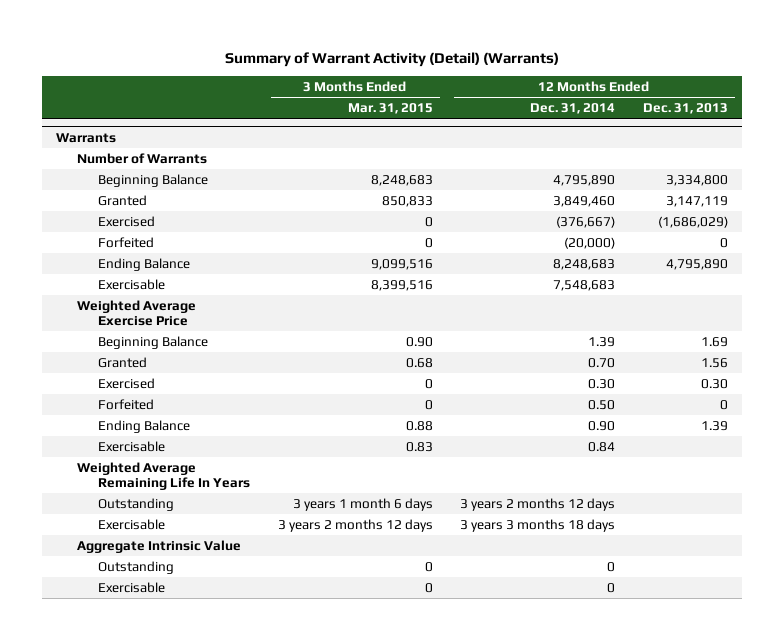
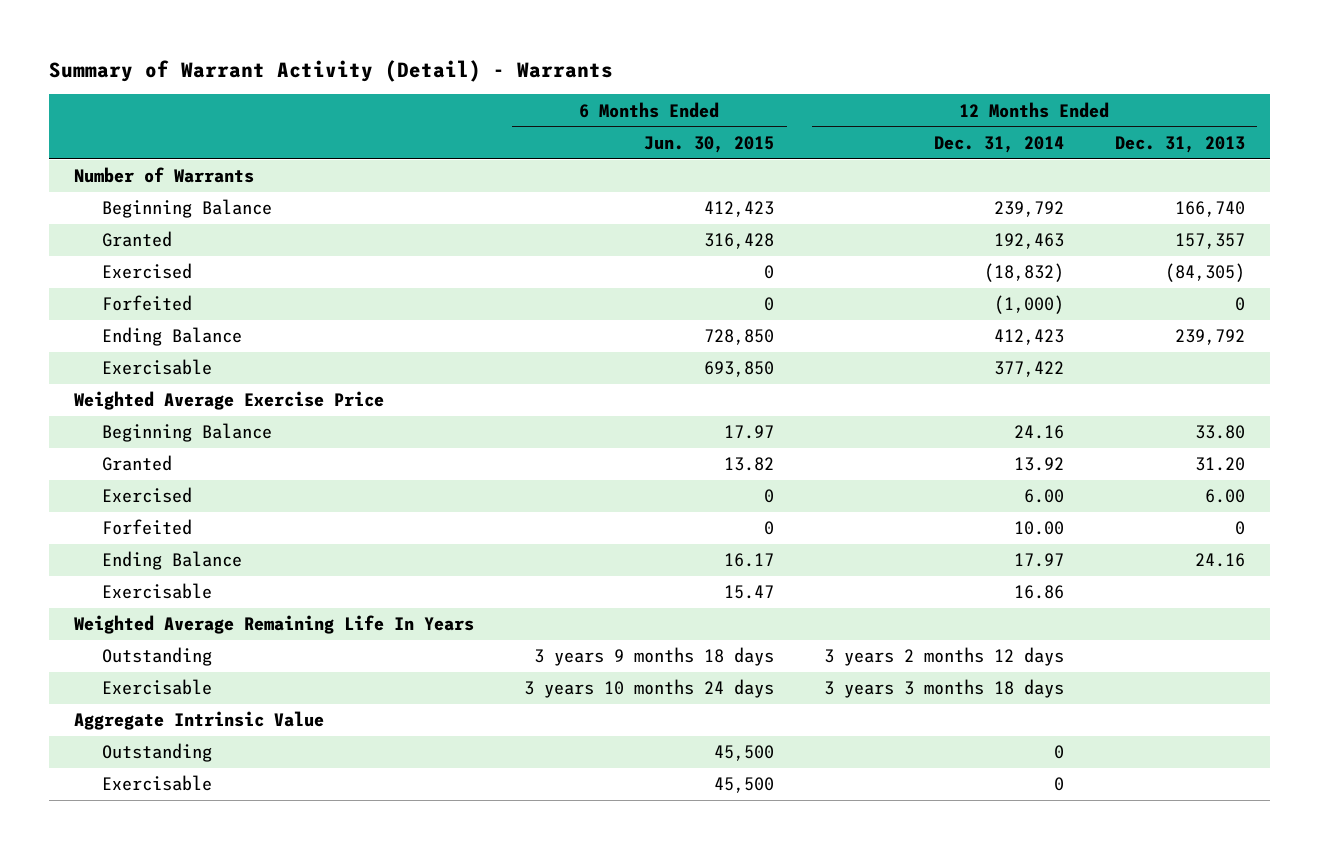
- Summary of Warrant Activity (Detail) (Warrants)
+ Summary of Warrant Activity (Detail) - Warrants
- | 3 Months Ended Mar. 31, 2015 | 12 Months Ended Dec. 31, 2014 | 12 Months Ended Dec. 31, 2013
+ | 6 Months Ended Jun. 30, 2015 | 12 Months Ended Dec. 31, 2014 | 12 Months Ended Dec. 31, 2013
- Warrants
- Beginning Balance | 8,248,683 | 4,795,890 | 3,334,800
- Granted | 850,833 | 3,849,460 | 3,147,119
- Exercised | 0 | (376,667) | (1,686,029)
- Forfeited | 0 | (20,000) | 0
- Ending Balance | 9,099,516 | 8,248,683 | 4,795,890
- Exercisable | 8,399,516 | 7,548,683 |
+ Beginning Balance | 412,423 | 239,792 | 166,740
+ Granted | 316,428 | 192,463 | 157,357
+ Exercised | 0 | (18,832) | (84,305)
+ Forfeited | 0 | (1,000) | 0
+ Ending Balance | 728,850 | 412,423 | 239,792
+ Exercisable | 693,850 | 377,422 |
- Beginning Balance | 0.90 | 1.39 | 1.69
- Granted | 0.68 | 0.70 | 1.56
- Exercised | 0 | 0.30 | 0.30
- Forfeited | 0 | 0.50 | 0
- Ending Balance | 0.88 | 0.90 | 1.39
- Exercisable | 0.83 | 0.84 |
+ Beginning Balance | 17.97 | 24.16 | 33.80
+ Granted | 13.82 | 13.92 | 31.20
+ Exercised | 0 | 6.00 | 6.00
+ Forfeited | 0 | 10.00 | 0
+ Ending Balance | 16.17 | 17.97 | 24.16
+ Exercisable | 15.47 | 16.86 |

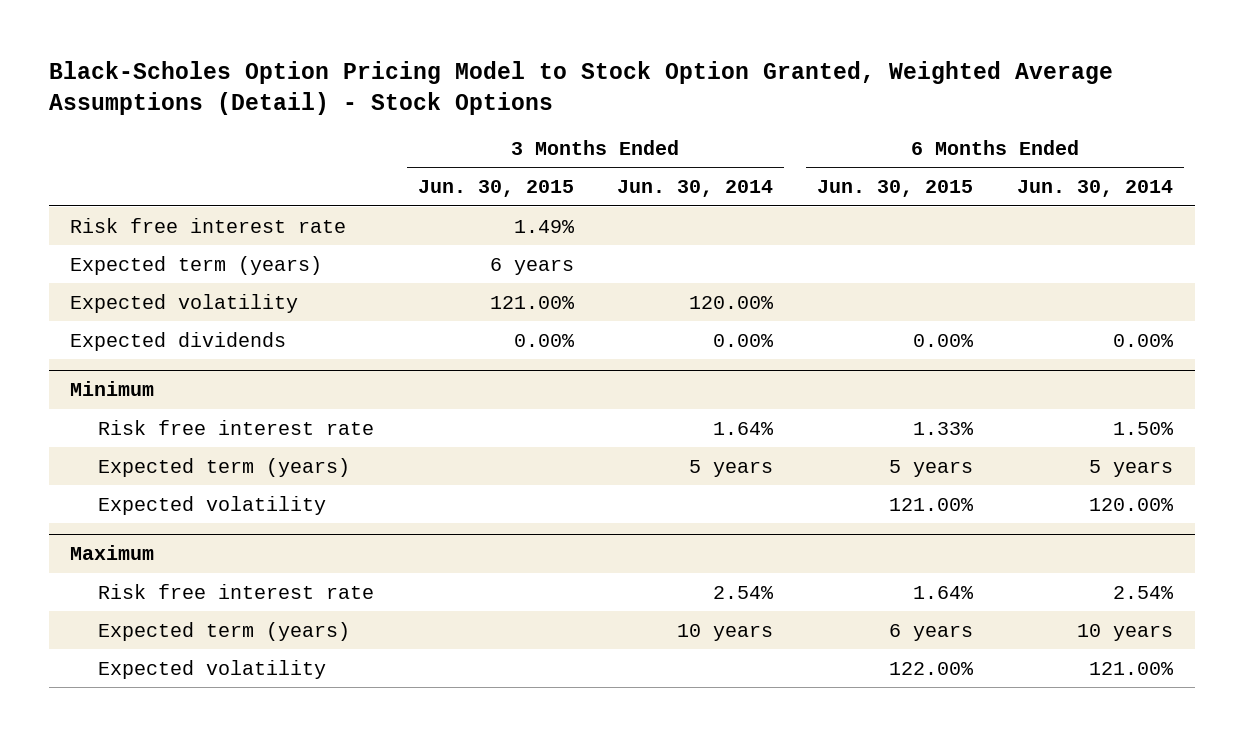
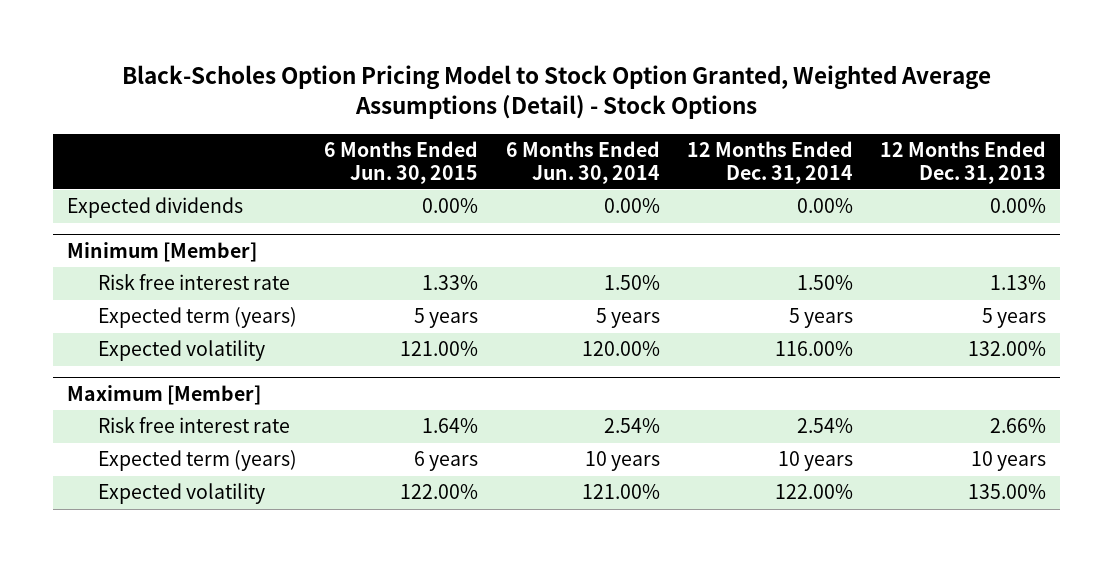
- | 3 Months Ended Jun. 30, 2015 | 3 Months Ended Jun. 30, 2014 | 6 Months Ended Jun. 30, 2015 | 6 Months Ended Jun. 30, 2014
+ | 6 Months Ended Jun. 30, 2015 | 6 Months Ended Jun. 30, 2014 | 12 Months Ended Dec. 31, 2014 | 12 Months Ended Dec. 31, 2013
- Risk free interest rate | 1.49% | | |
- Expected term (years) | 6 years | | |
- Expected volatility | 121.00% | 120.00% | |
- Minimum
+ Minimum [Member]
- Maximum
+ Maximum [Member]

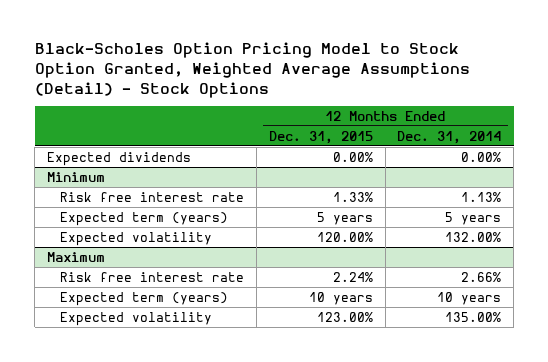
- | 6 Months Ended Jun. 30, 2015 | 6 Months Ended Jun. 30, 2014 | 12 Months Ended Dec. 31, 2014 | 12 Months Ended Dec. 31, 2013
+ | 12 Months Ended Dec. 31, 2015 | 12 Months Ended Dec. 31, 2014
- Minimum [Member]
- Risk free interest rate | 1.33% | 1.50% | 1.50% | 1.13%
+ Minimum
+ Risk free interest rate | 1.33% | 1.13%
- Expected volatility | 121.00% | 120.00% | 116.00% | 132.00%
- Maximum [Member]
- Risk free interest rate | 1.64% | 2.54% | 2.54% | 2.66%
+ Expected volatility | 120.00% | 132.00%
+ Maximum
+ Risk free interest rate | 2.24% | 2.66%
- Expected volatility | 122.00% | 121.00% | 122.00% | 135.00%
+ Expected volatility | 123.00% | 135.00%

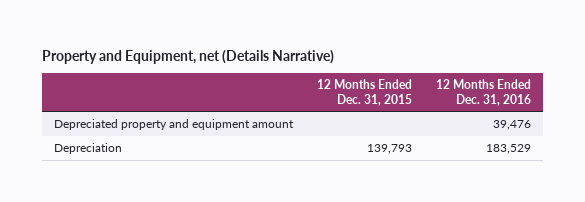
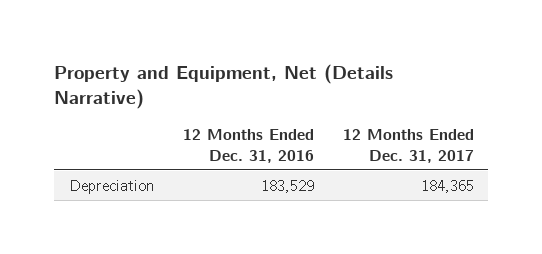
- Property and Equipment, net (Details Narrative)
+ Property and Equipment, Net (Details Narrative)
- | 12 Months Ended Dec. 31, 2015 | 12 Months Ended Dec. 31, 2016
+ | 12 Months Ended Dec. 31, 2016 | 12 Months Ended Dec. 31, 2017
- Depreciated property and equipment amount | | 39,476

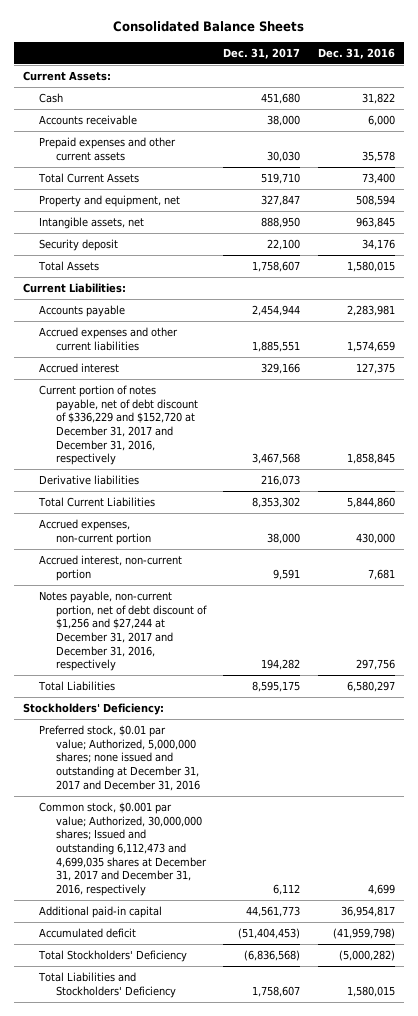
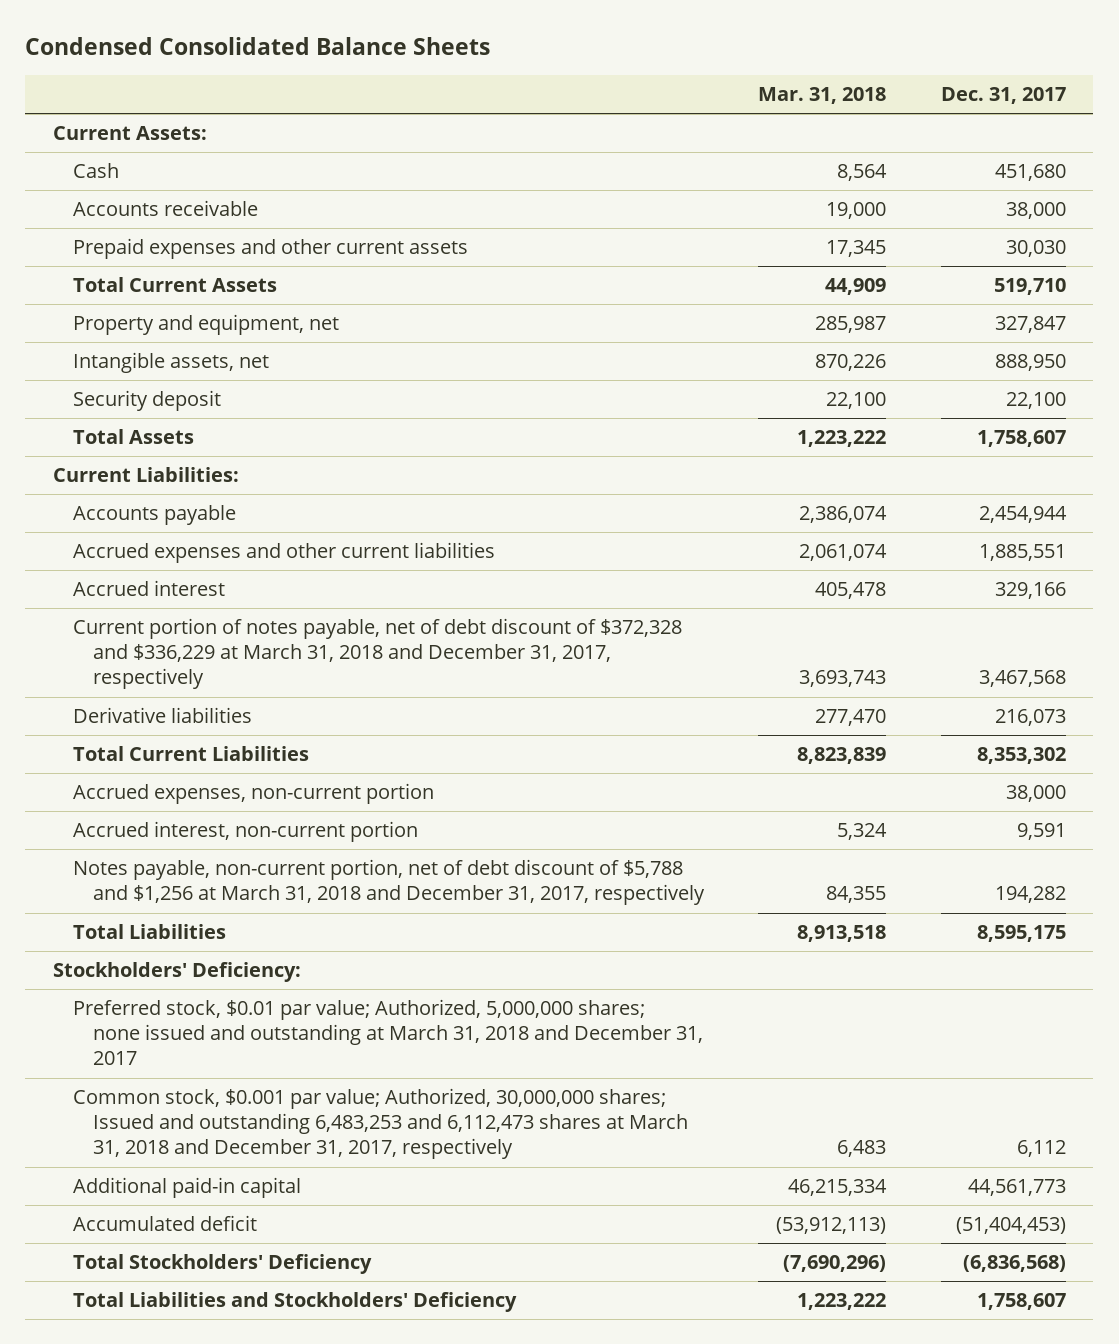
- Consolidated Balance Sheets
+ Condensed Consolidated Balance Sheets
- | Dec. 31, 2017 | Dec. 31, 2016
+ | Mar. 31, 2018 | Dec. 31, 2017
- Current portion of notes payable, net of debt discount of $336,229 and $152,720 at December 31, 2017 and December 31, 2016, respectively | 3,467,568 | 1,858,845
+ Current portion of notes payable, net of debt discount of $372,328 and $336,229 at March 31, 2018 and December 31, 2017, respectively | 3,693,743 | 3,467,568
- Notes payable, non-current portion, net of debt discount of $1,256 and $27,244 at December 31, 2017 and December 31, 2016, respectively | 194,282 | 297,756
+ Notes payable, non-current portion, net of debt discount of $5,788 and $1,256 at March 31, 2018 and December 31, 2017, respectively | 84,355 | 194,282
- Preferred stock, $0.01 par value; Authorized, 5,000,000 shares; none issued and outstanding at December 31, 2017 and December 31, 2016
- Common stock, $0.001 par value; Authorized, 30,000,000 shares; Issued and outstanding 6,112,473 and 4,699,035 shares at December 31, 2017 and December 31, 2016, respectively | 6,112 | 4,699
+ Preferred stock, $0.01 par value; Authorized, 5,000,000 shares; none issued and outstanding at March 31, 2018 and December 31, 2017
+ Common stock, $0.001 par value; Authorized, 30,000,000 shares; Issued and outstanding 6,483,253 and 6,112,473 shares at March 31, 2018 and December 31, 2017, respectively | 6,483 | 6,112

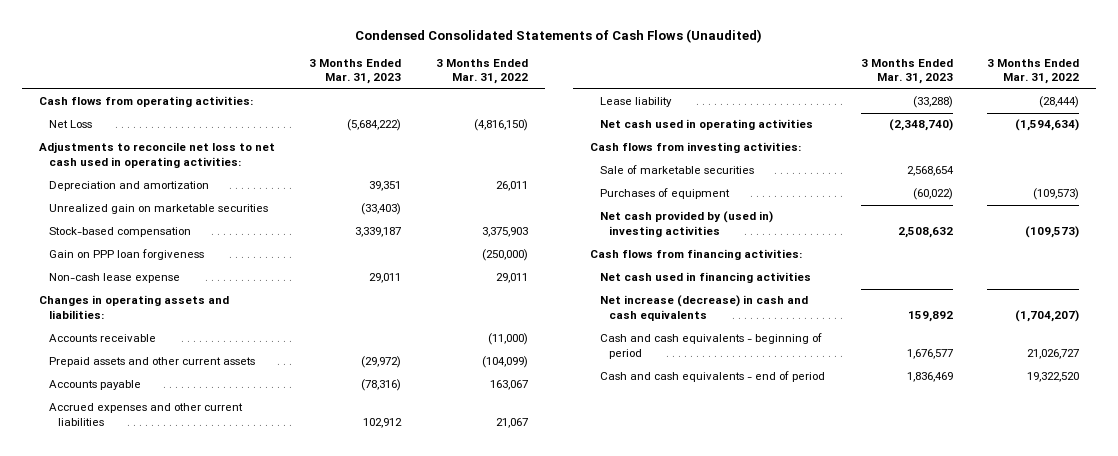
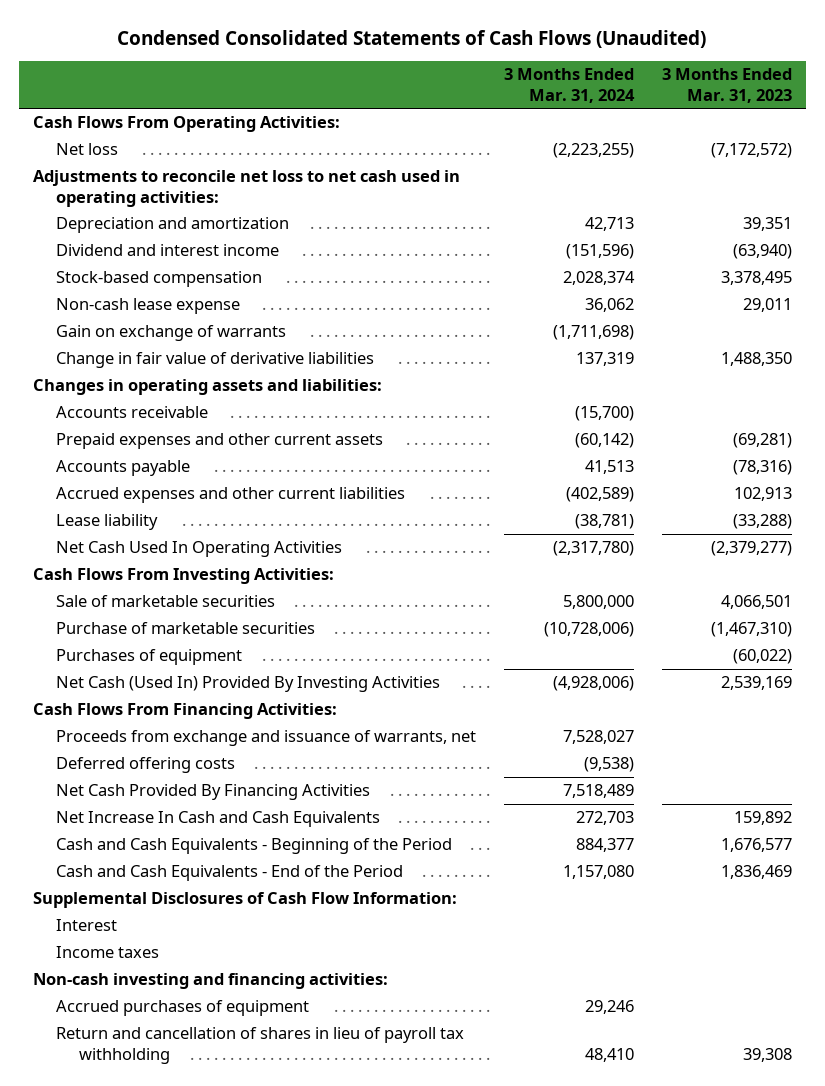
- | 3 Months Ended Mar. 31, 2023 | 3 Months Ended Mar. 31, 2022
+ | 3 Months Ended Mar. 31, 2024 | 3 Months Ended Mar. 31, 2023
- Cash flows from operating activities:
- Net Loss | (5,684,222) | (4,816,150)
+ Cash Flows From Operating Activities:
+ Net loss | (2,223,255) | (7,172,572)
- Unrealized gain on marketable securities | (33,403) |
- Stock-based compensation | 3,339,187 | 3,375,903
- Gain on PPP loan forgiveness | | (250,000)
+ Dividend and interest income | (151,596) | (63,940)
+ Stock-based compensation | 2,028,374 | 3,378,495
+ Gain on exchange of warrants | (1,711,698) |
+ Change in fair value of derivative liabilities | 137,319 | 1,488,350
- Prepaid assets and other current assets | (29,972) | (104,099)
+ Prepaid expenses and other current assets | (60,142) | (69,281)
- Accrued expenses and other current liabilities | 102,912 | 21,067
+ Accrued expenses and other current liabilities | (402,589) | 102,913
- Net cash used in operating activities | (2,348,740) | (1,594,634)
- Cash flows from investing activities:
- Sale of marketable securities | 2,568,654 |
+ Net Cash Used In Operating Activities | (2,317,780) | (2,379,277)
+ Cash Flows From Investing Activities:
+ Sale of marketable securities | 5,800,000 | 4,066,501
+ Purchase of marketable securities | (10,728,006) | (1,467,310)
- Net cash provided by (used in) investing activities | 2,508,632 | (109,573)
- Cash flows from financing activities:
- Net cash used in financing activities
- Net increase (decrease) in cash and cash equivalents | 159,892 | (1,704,207)
- Cash and cash equivalents - beginning of period | 1,676,577 | 21,026,727
- Cash and cash equivalents - end of period | 1,836,469 | 19,322,520
+ Net Cash (Used In) Provided By Investing Activities | (4,928,006) | 2,539,169
+ Cash Flows From Financing Activities:
+ Proceeds from exchange and issuance of warrants, net | 7,528,027 |
+ Deferred offering costs | (9,538) |
+ Net Cash Provided By Financing Activities | 7,518,489 |
+ Net Increase In Cash and Cash Equivalents | 272,703 | 159,892
+ Cash and Cash Equivalents - Beginning of the Period | 884,377 | 1,676,577
+ Cash and Cash Equivalents - End of the Period | 1,157,080 | 1,836,469
+ Supplemental Disclosures of Cash Flow Information:
+ Interest
+ Income taxes
+ Non-cash investing and financing activities:
+ Accrued purchases of equipment | 29,246 |
+ Return and cancellation of shares in lieu of payroll tax withholding | 48,410 | 39,308

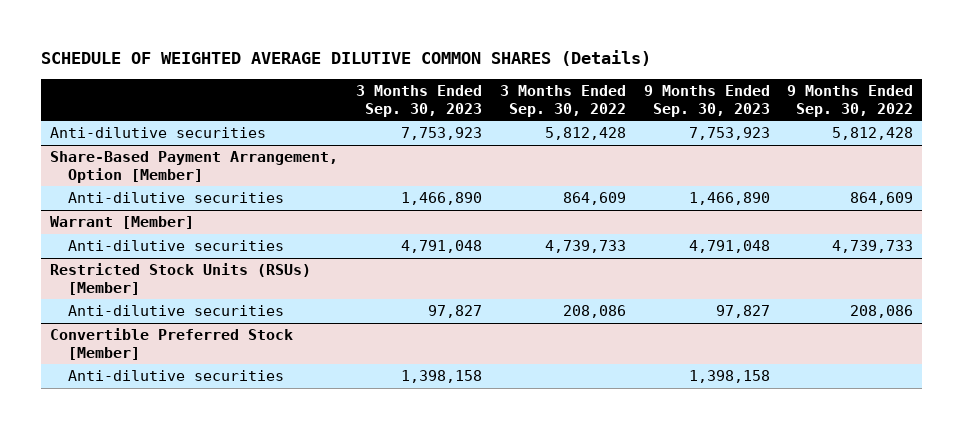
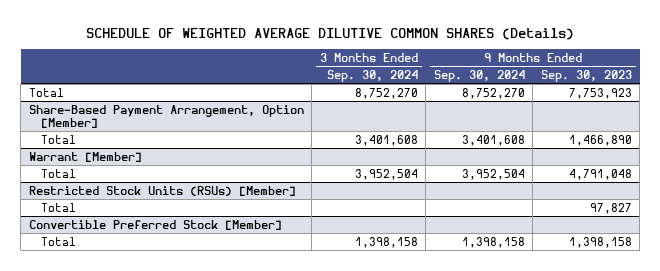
- | 3 Months Ended Sep. 30, 2023 | 3 Months Ended Sep. 30, 2022 | 9 Months Ended Sep. 30, 2023 | 9 Months Ended Sep. 30, 2022
+ | 3 Months Ended Sep. 30, 2024 | 9 Months Ended Sep. 30, 2024 | 9 Months Ended Sep. 30, 2023
- Anti-dilutive securities | 7,753,923 | 5,812,428 | 7,753,923 | 5,812,428
+ Total | 8,752,270 | 8,752,270 | 7,753,923
@ Share-Based Payment Arrangement, Option [Member]
- Anti-dilutive securities | 1,466,890 | 864,609 | 1,466,890 | 864,609
+ Total | 3,401,608 | 3,401,608 | 1,466,890
@ Warrant [Member]
- Anti-dilutive securities | 4,791,048 | 4,739,733 | 4,791,048 | 4,739,733
+ Total | 3,952,504 | 3,952,504 | 4,791,048
@ Restricted Stock Units (RSUs) [Member]
- Anti-dilutive securities | 97,827 | 208,086 | 97,827 | 208,086
+ Total | | | 97,827
@ Convertible Preferred Stock [Member]
- Anti-dilutive securities | 1,398,158 | | 1,398,158 |
+ Total | 1,398,158 | 1,398,158 | 1,398,158

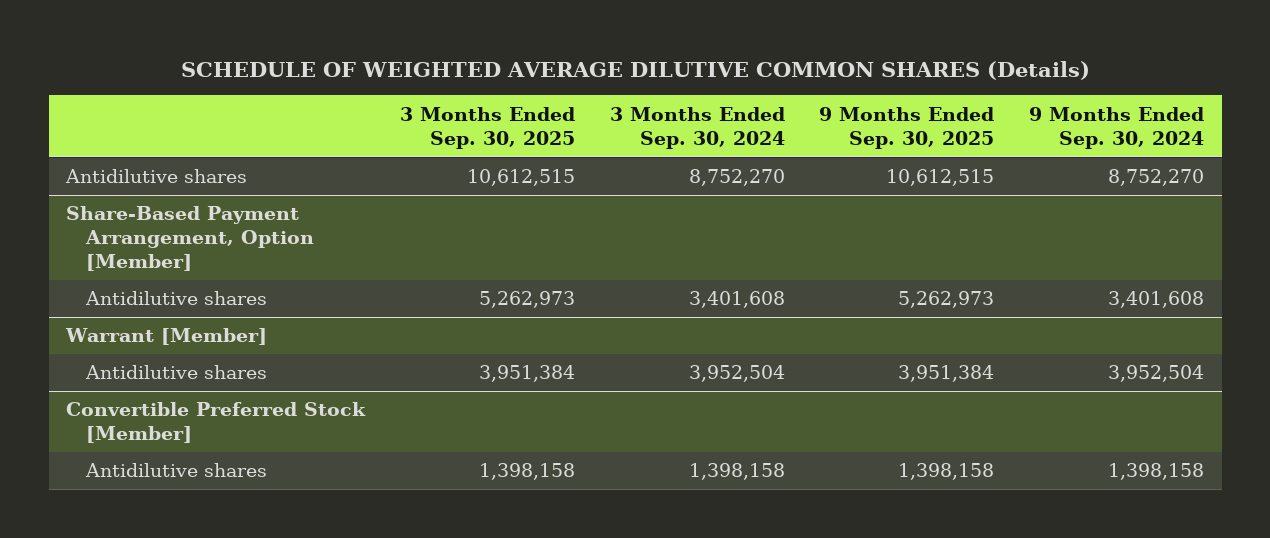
- | 3 Months Ended Sep. 30, 2024 | 9 Months Ended Sep. 30, 2024 | 9 Months Ended Sep. 30, 2023
+ | 3 Months Ended Sep. 30, 2025 | 3 Months Ended Sep. 30, 2024 | 9 Months Ended Sep. 30, 2025 | 9 Months Ended Sep. 30, 2024
- Total | 8,752,270 | 8,752,270 | 7,753,923
+ Antidilutive shares | 10,612,515 | 8,752,270 | 10,612,515 | 8,752,270
@ Share-Based Payment Arrangement, Option [Member]
- Total | 3,401,608 | 3,401,608 | 1,466,890
+ Antidilutive shares | 5,262,973 | 3,401,608 | 5,262,973 | 3,401,608
@ Warrant [Member]
- Total | 3,952,504 | 3,952,504 | 4,791,048
- Restricted Stock Units (RSUs) [Member]
- Total | | | 97,827
@ Warrant [Member]
+ Antidilutive shares | 3,951,384 | 3,952,504 | 3,951,384 | 3,952,504
@ Convertible Preferred Stock [Member]
- Total | 1,398,158 | 1,398,158 | 1,398,158
+ Antidilutive shares | 1,398,158 | 1,398,158 | 1,398,158 | 1,398,158

